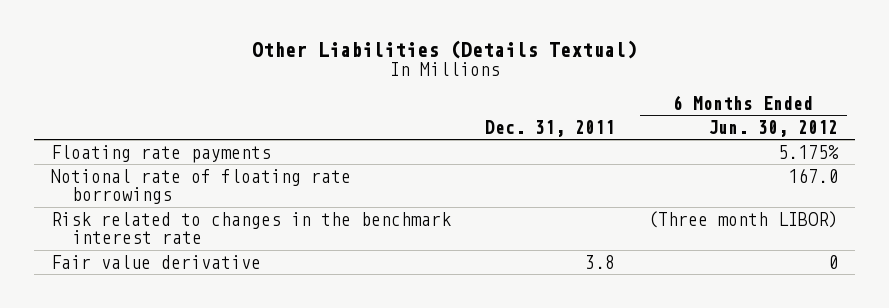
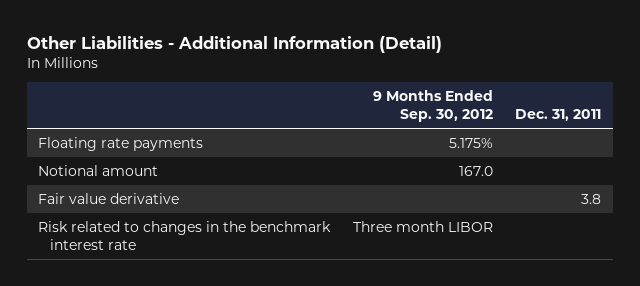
- Other Liabilities (Details Textual)
+ Other Liabilities - Additional Information (Detail)
- | Dec. 31, 2011 | 6 Months Ended Jun. 30, 2012
+ | 9 Months Ended Sep. 30, 2012 | Dec. 31, 2011
- Notional rate of floating rate borrowings | | 167.0
+ Notional amount | 167.0 |
moved down: Risk related to changes in the benchmark interest rate | Three month LIBOR |

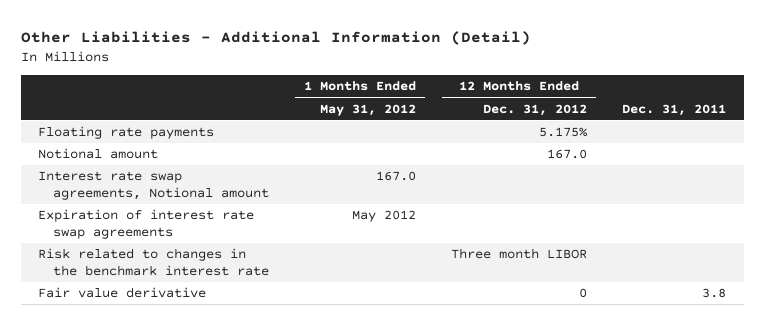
- | 9 Months Ended Sep. 30, 2012 | Dec. 31, 2011
+ | 1 Months Ended May 31, 2012 | 12 Months Ended Dec. 31, 2012 | Dec. 31, 2011
+ Interest rate swap agreements, Notional amount | 167.0 | |
+ Expiration of interest rate swap agreements | May 2012 | |
moved down: Fair value derivative | | 0 | 3.8

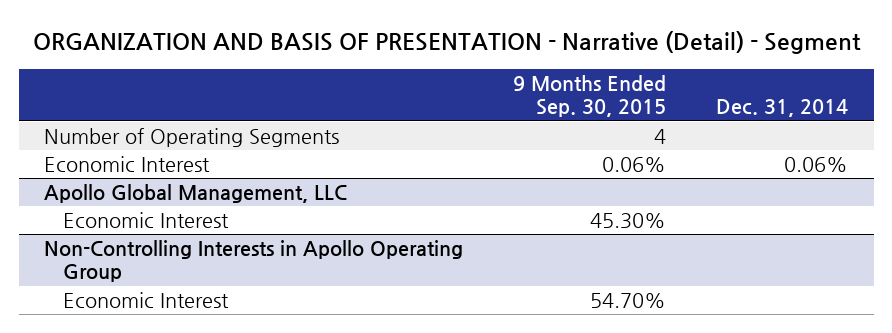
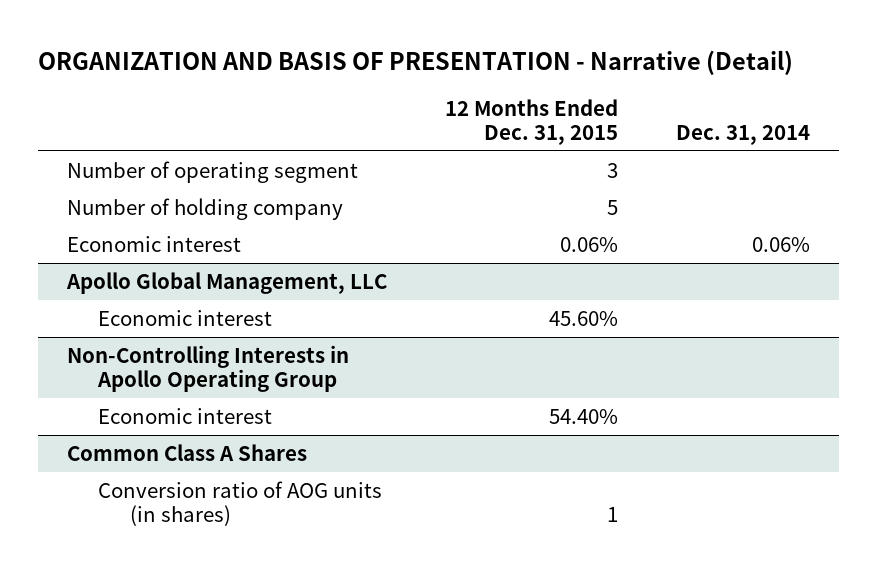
- ORGANIZATION AND BASIS OF PRESENTATION - Narrative (Detail) - Segment
+ ORGANIZATION AND BASIS OF PRESENTATION - Narrative (Detail)
- | 9 Months Ended Sep. 30, 2015 | Dec. 31, 2014
+ | 12 Months Ended Dec. 31, 2015 | Dec. 31, 2014
- Number of Operating Segments | 4 |
- Economic Interest | 0.06% | 0.06%
+ Number of operating segment | 3 |
+ Number of holding company | 5 |
+ Economic interest | 0.06% | 0.06%
@ Apollo Global Management, LLC
- Economic Interest | 45.30% |
+ Economic interest | 45.60% |
@ Non-Controlling Interests in Apollo Operating Group
- Economic Interest | 54.70% |
+ Economic interest | 54.40% |
+ Common Class A Shares
+ Conversion ratio of AOG units (in shares) | 1 |

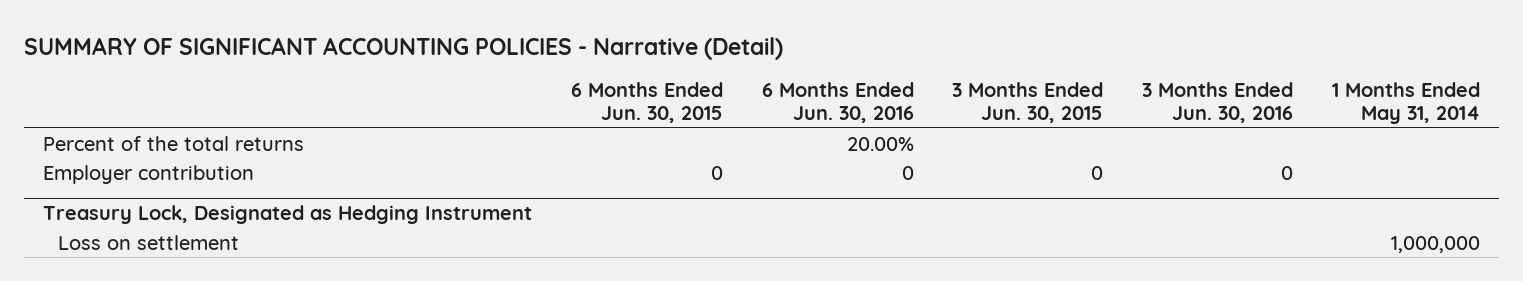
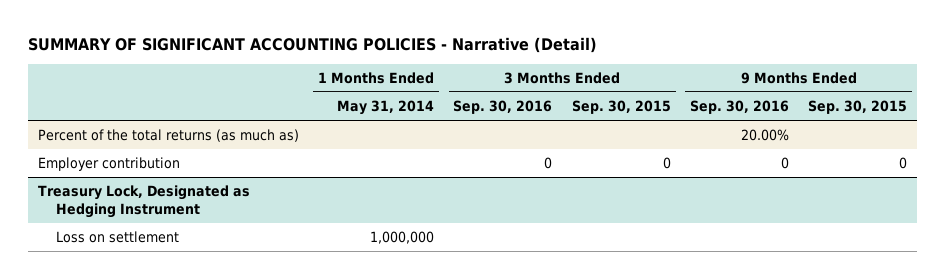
- | 6 Months Ended Jun. 30, 2015 | 6 Months Ended Jun. 30, 2016 | 3 Months Ended Jun. 30, 2015 | 3 Months Ended Jun. 30, 2016 | 1 Months Ended May 31, 2014
+ | 1 Months Ended May 31, 2014 | 3 Months Ended Sep. 30, 2016 | 3 Months Ended Sep. 30, 2015 | 9 Months Ended Sep. 30, 2016 | 9 Months Ended Sep. 30, 2015
- Percent of the total returns | | 20.00% | | |
+ Percent of the total returns (as much as) | | | | 20.00% |

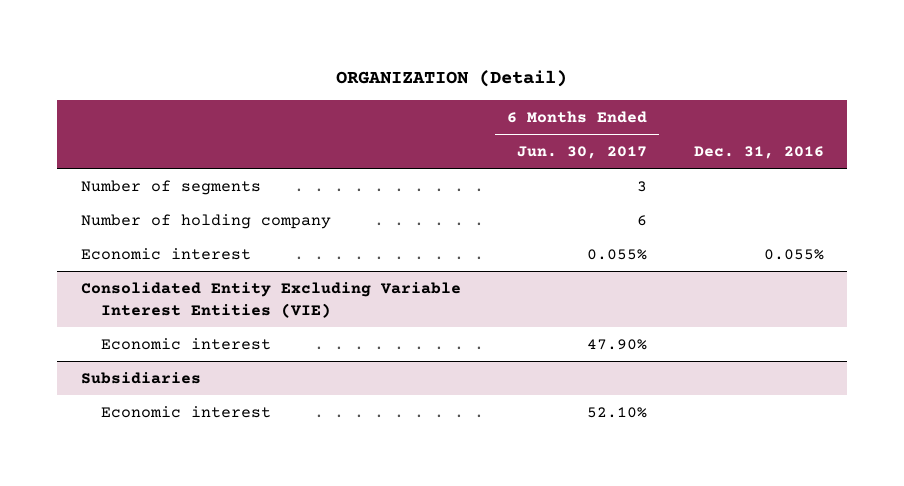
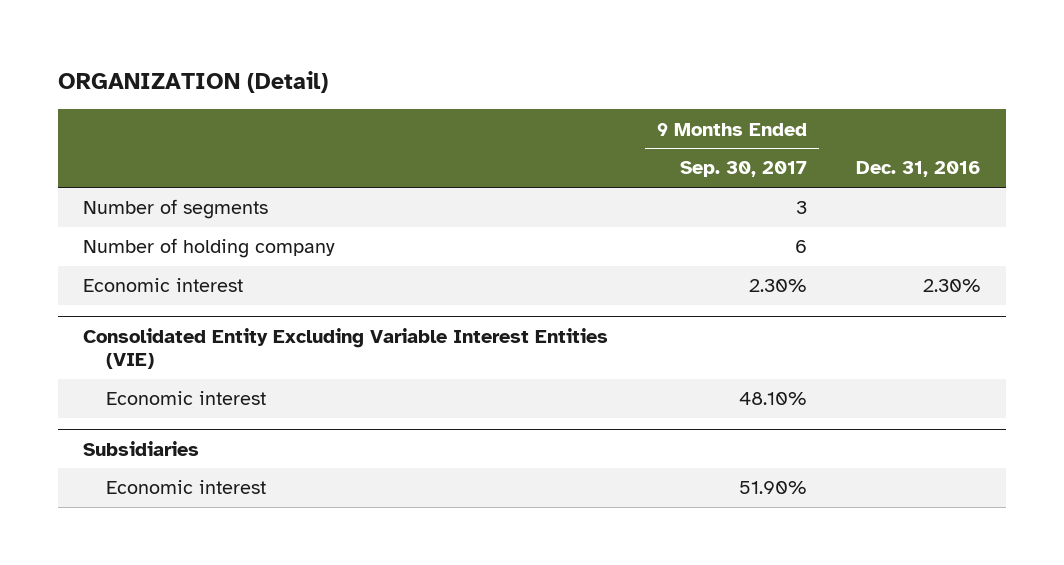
- | 6 Months Ended Jun. 30, 2017 | Dec. 31, 2016
+ | 9 Months Ended Sep. 30, 2017 | Dec. 31, 2016
- Economic interest | 0.055% | 0.055%
+ Economic interest | 2.30% | 2.30%

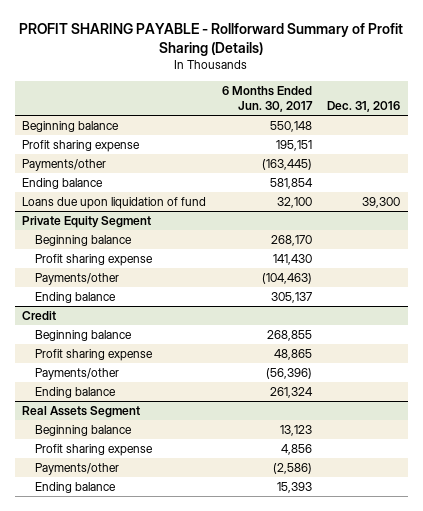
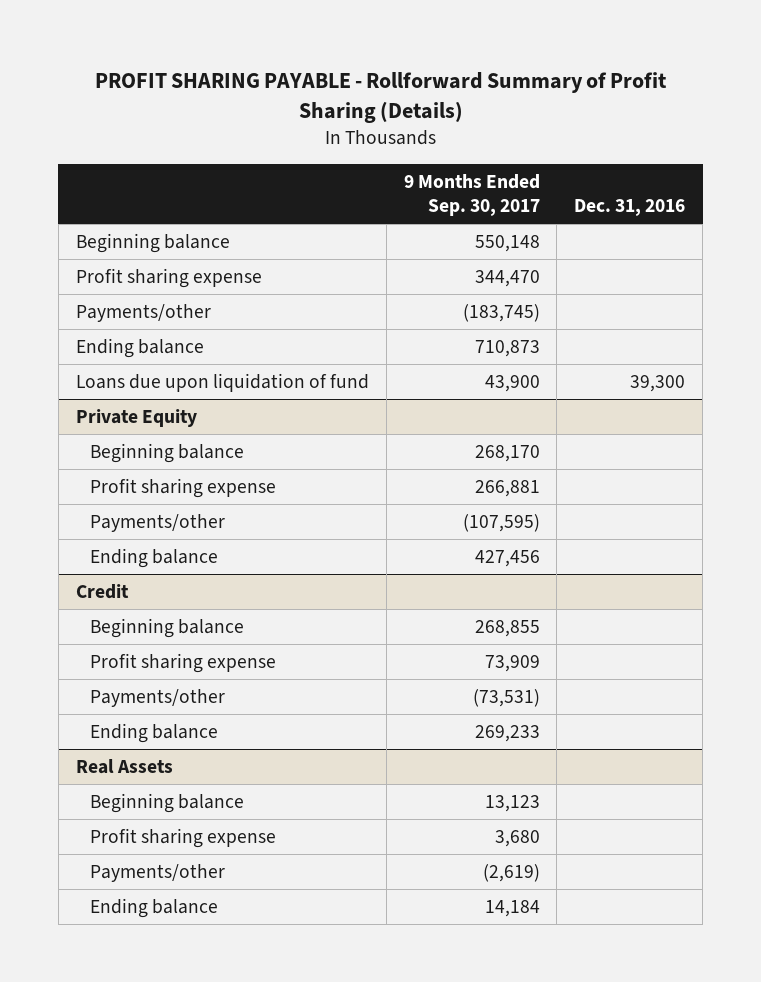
- | 6 Months Ended Jun. 30, 2017 | Dec. 31, 2016
+ | 9 Months Ended Sep. 30, 2017 | Dec. 31, 2016
- Private Equity Segment
+ Private Equity
- Real Assets Segment
+ Real Assets

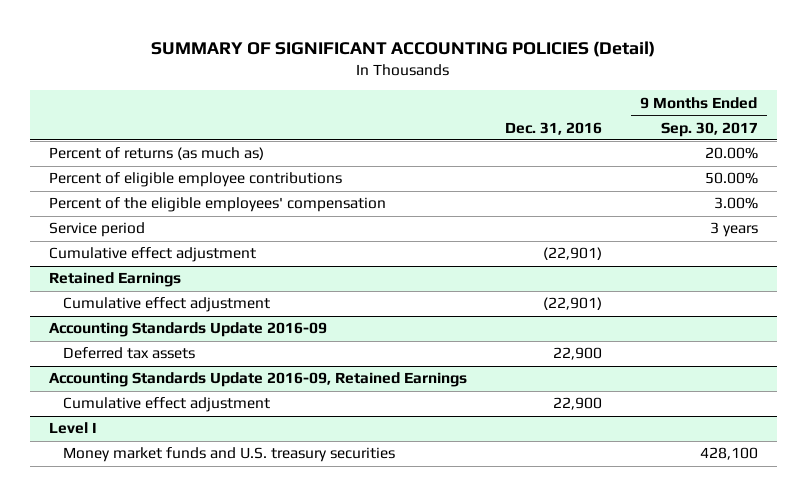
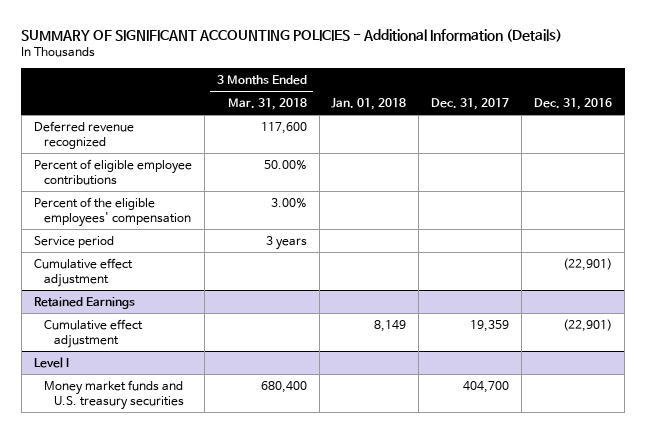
- SUMMARY OF SIGNIFICANT ACCOUNTING POLICIES (Detail)
+ SUMMARY OF SIGNIFICANT ACCOUNTING POLICIES - Additional Information (Details)
- | Dec. 31, 2016 | 9 Months Ended Sep. 30, 2017
+ | 3 Months Ended Mar. 31, 2018 | Jan. 01, 2018 | Dec. 31, 2017 | Dec. 31, 2016
- Percent of returns (as much as) | | 20.00%
+ Deferred revenue recognized | 117,600 | | |
- Accounting Standards Update 2016-09
- Deferred tax assets | 22,900 |
- Accounting Standards Update 2016-09, Retained Earnings
- Cumulative effect adjustment | 22,900 |

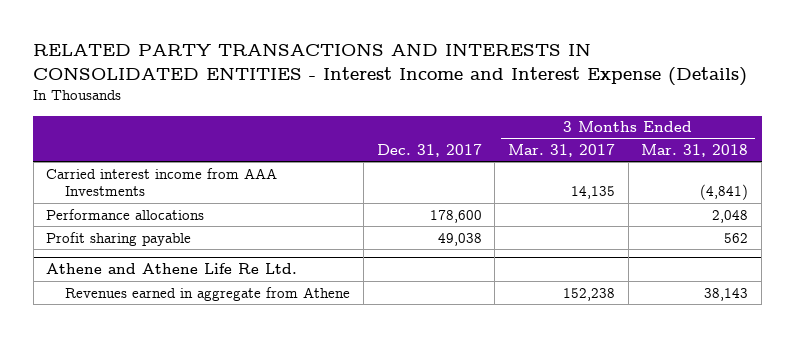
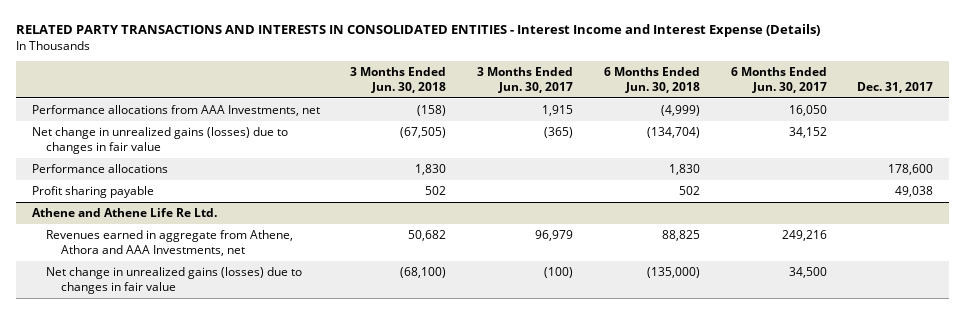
- | Dec. 31, 2017 | 3 Months Ended Mar. 31, 2017 | 3 Months Ended Mar. 31, 2018
+ | 3 Months Ended Jun. 30, 2018 | 3 Months Ended Jun. 30, 2017 | 6 Months Ended Jun. 30, 2018 | 6 Months Ended Jun. 30, 2017 | Dec. 31, 2017
- Carried interest income from AAA Investments | | 14,135 | (4,841)
+ Performance allocations from AAA Investments, net | (158) | 1,915 | (4,999) | 16,050 |
+ Net change in unrealized gains (losses) due to changes in fair value | (67,505) | (365) | (134,704) | 34,152 |
@ Athene and Athene Life Re Ltd.
- Revenues earned in aggregate from Athene | | 152,238 | 38,143
+ Revenues earned in aggregate from Athene, Athora and AAA Investments, net | 50,682 | 96,979 | 88,825 | 249,216 |
+ Net change in unrealized gains (losses) due to changes in fair value | (68,100) | (100) | (135,000) | 34,500 |

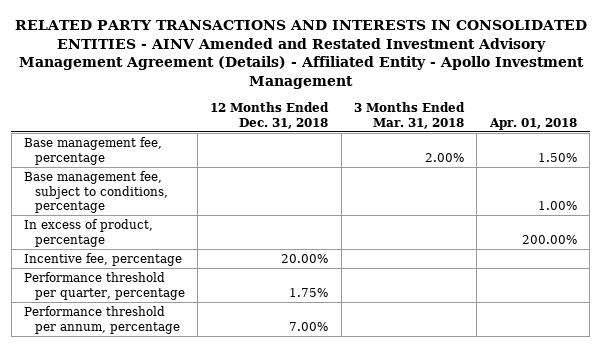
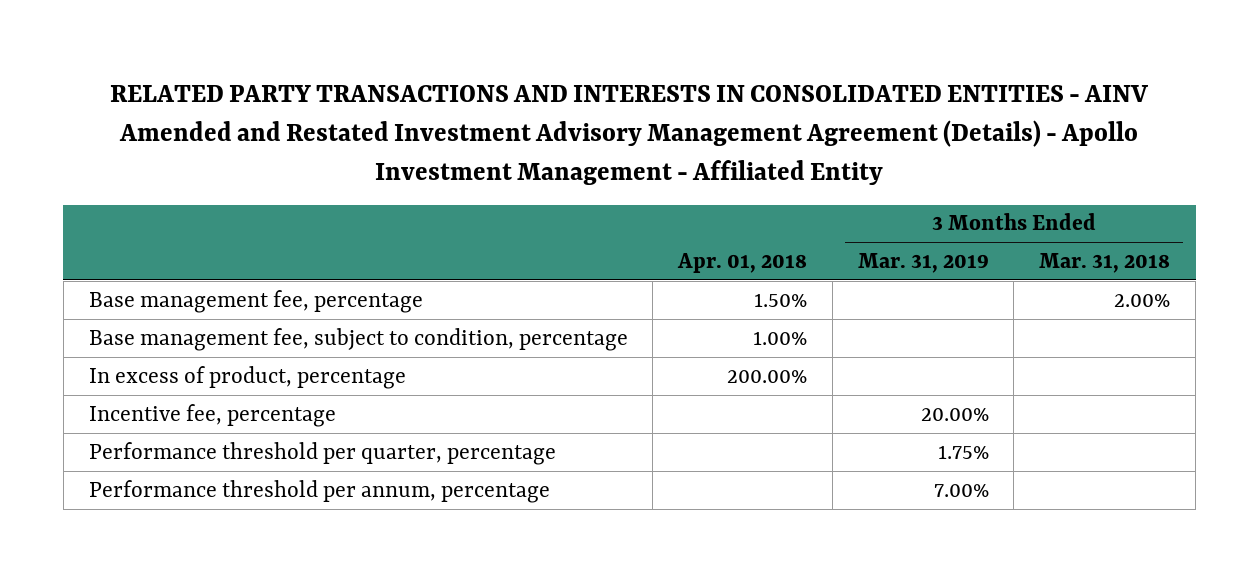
- RELATED PARTY TRANSACTIONS AND INTERESTS IN CONSOLIDATED ENTITIES - AINV Amended and Restated Investment Advisory Management Agreement (Details) - Affiliated Entity - Apollo Investment Management
+ RELATED PARTY TRANSACTIONS AND INTERESTS IN CONSOLIDATED ENTITIES - AINV Amended and Restated Investment Advisory Management Agreement (Details) - Apollo Investment Management - Affiliated Entity
- | 12 Months Ended Dec. 31, 2018 | 3 Months Ended Mar. 31, 2018 | Apr. 01, 2018
+ | Apr. 01, 2018 | 3 Months Ended Mar. 31, 2019 | 3 Months Ended Mar. 31, 2018
- Base management fee, subject to conditions, percentage | | | 1.00%
+ Base management fee, subject to condition, percentage | 1.00% | |

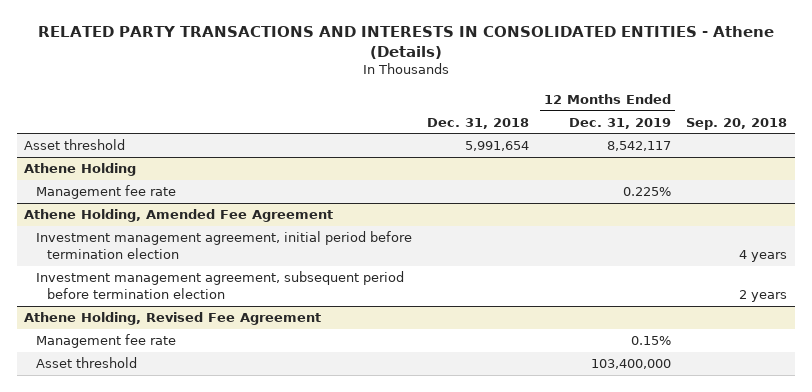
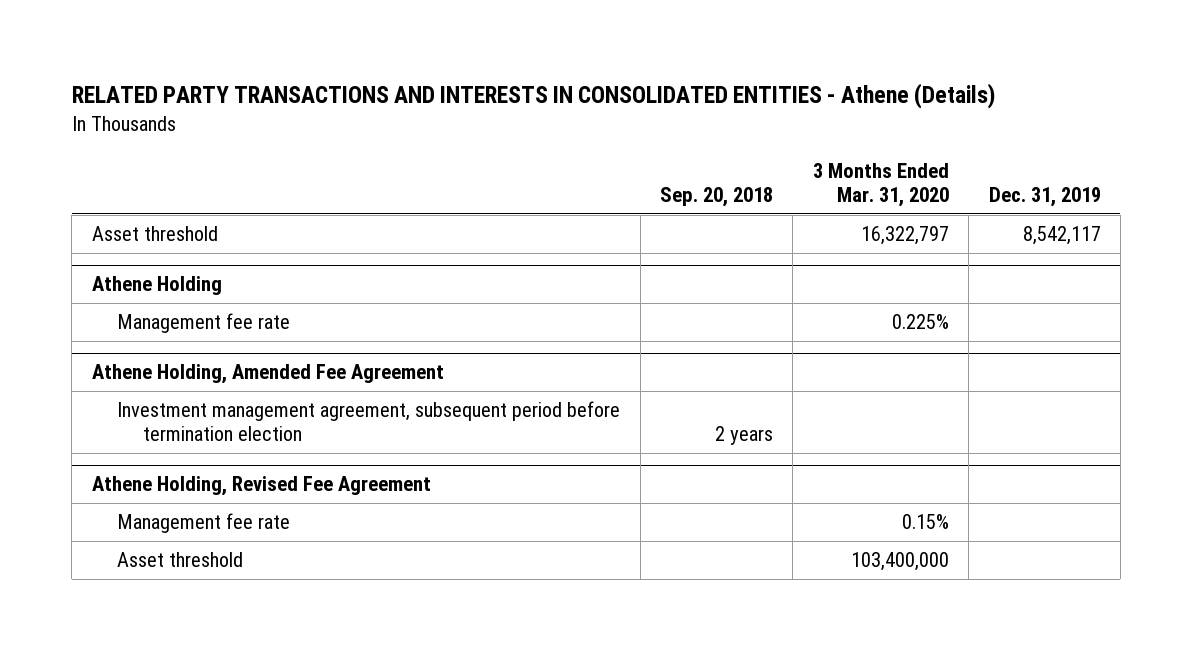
- | Dec. 31, 2018 | 12 Months Ended Dec. 31, 2019 | Sep. 20, 2018
+ | Sep. 20, 2018 | 3 Months Ended Mar. 31, 2020 | Dec. 31, 2019
@ Athene Holding, Amended Fee Agreement
- Investment management agreement, initial period before termination election | | | 4 years

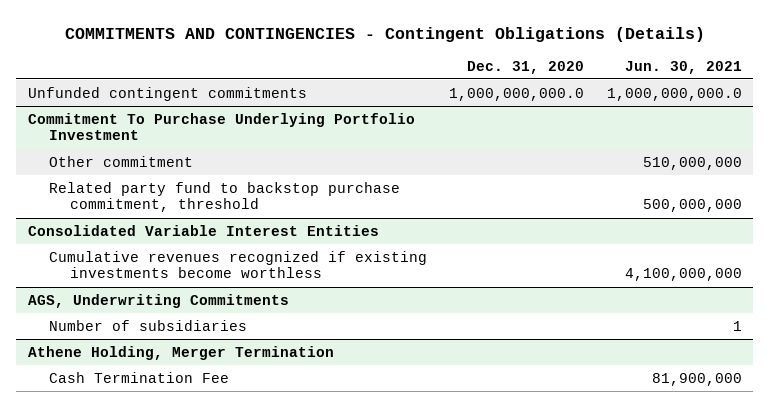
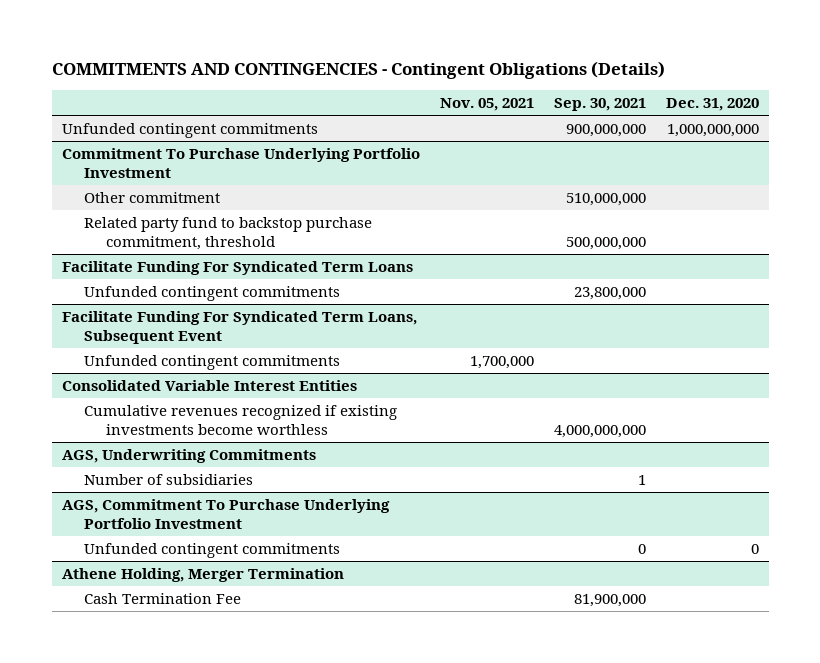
- | Dec. 31, 2020 | Jun. 30, 2021
+ | Nov. 05, 2021 | Sep. 30, 2021 | Dec. 31, 2020
- Unfunded contingent commitments | 1,000,000,000.0 | 1,000,000,000.0
+ Unfunded contingent commitments | | 900,000,000 | 1,000,000,000
+ Facilitate Funding For Syndicated Term Loans
+ Unfunded contingent commitments | | 23,800,000 |
+ Facilitate Funding For Syndicated Term Loans, Subsequent Event
+ Unfunded contingent commitments | 1,700,000 | |
+ AGS, Commitment To Purchase Underlying Portfolio Investment
+ Unfunded contingent commitments | | 0 | 0

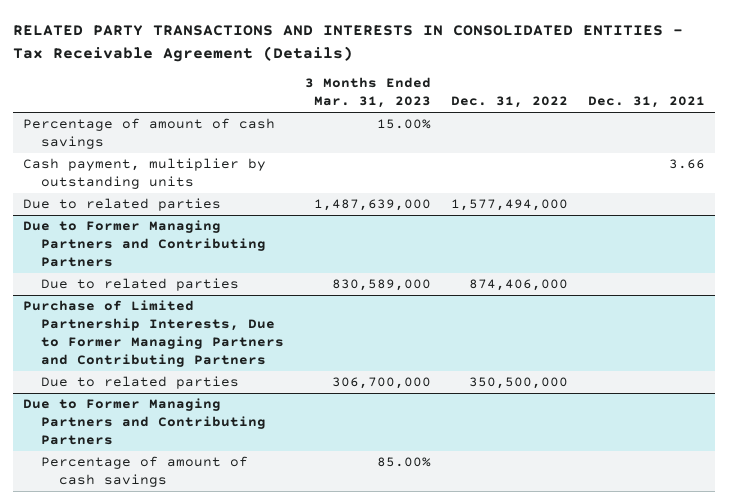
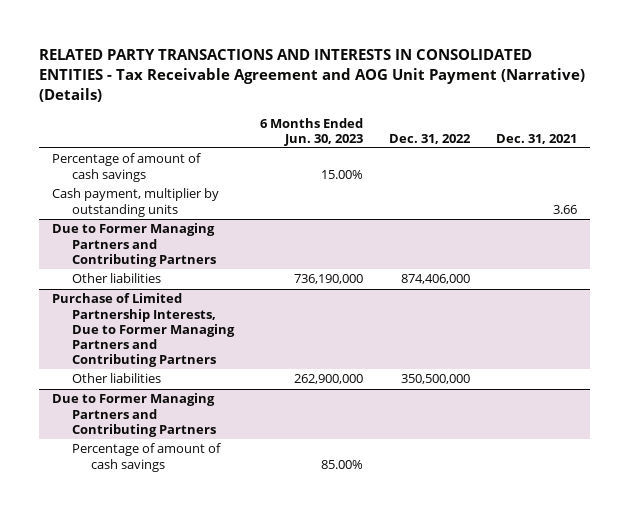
- RELATED PARTY TRANSACTIONS AND INTERESTS IN CONSOLIDATED ENTITIES - Tax Receivable Agreement (Details)
+ RELATED PARTY TRANSACTIONS AND INTERESTS IN CONSOLIDATED ENTITIES - Tax Receivable Agreement and AOG Unit Payment (Narrative) (Details)
- | 3 Months Ended Mar. 31, 2023 | Dec. 31, 2022 | Dec. 31, 2021
+ | 6 Months Ended Jun. 30, 2023 | Dec. 31, 2022 | Dec. 31, 2021
- Due to related parties | 1,487,639,000 | 1,577,494,000 |
@ Due to Former Managing Partners and Contributing Partners
- Due to related parties | 830,589,000 | 874,406,000 |
+ Other liabilities | 736,190,000 | 874,406,000 |
@ Purchase of Limited Partnership Interests, Due to Former Managing Partners and Contributing Partners
- Due to related parties | 306,700,000 | 350,500,000 |
+ Other liabilities | 262,900,000 | 350,500,000 |

